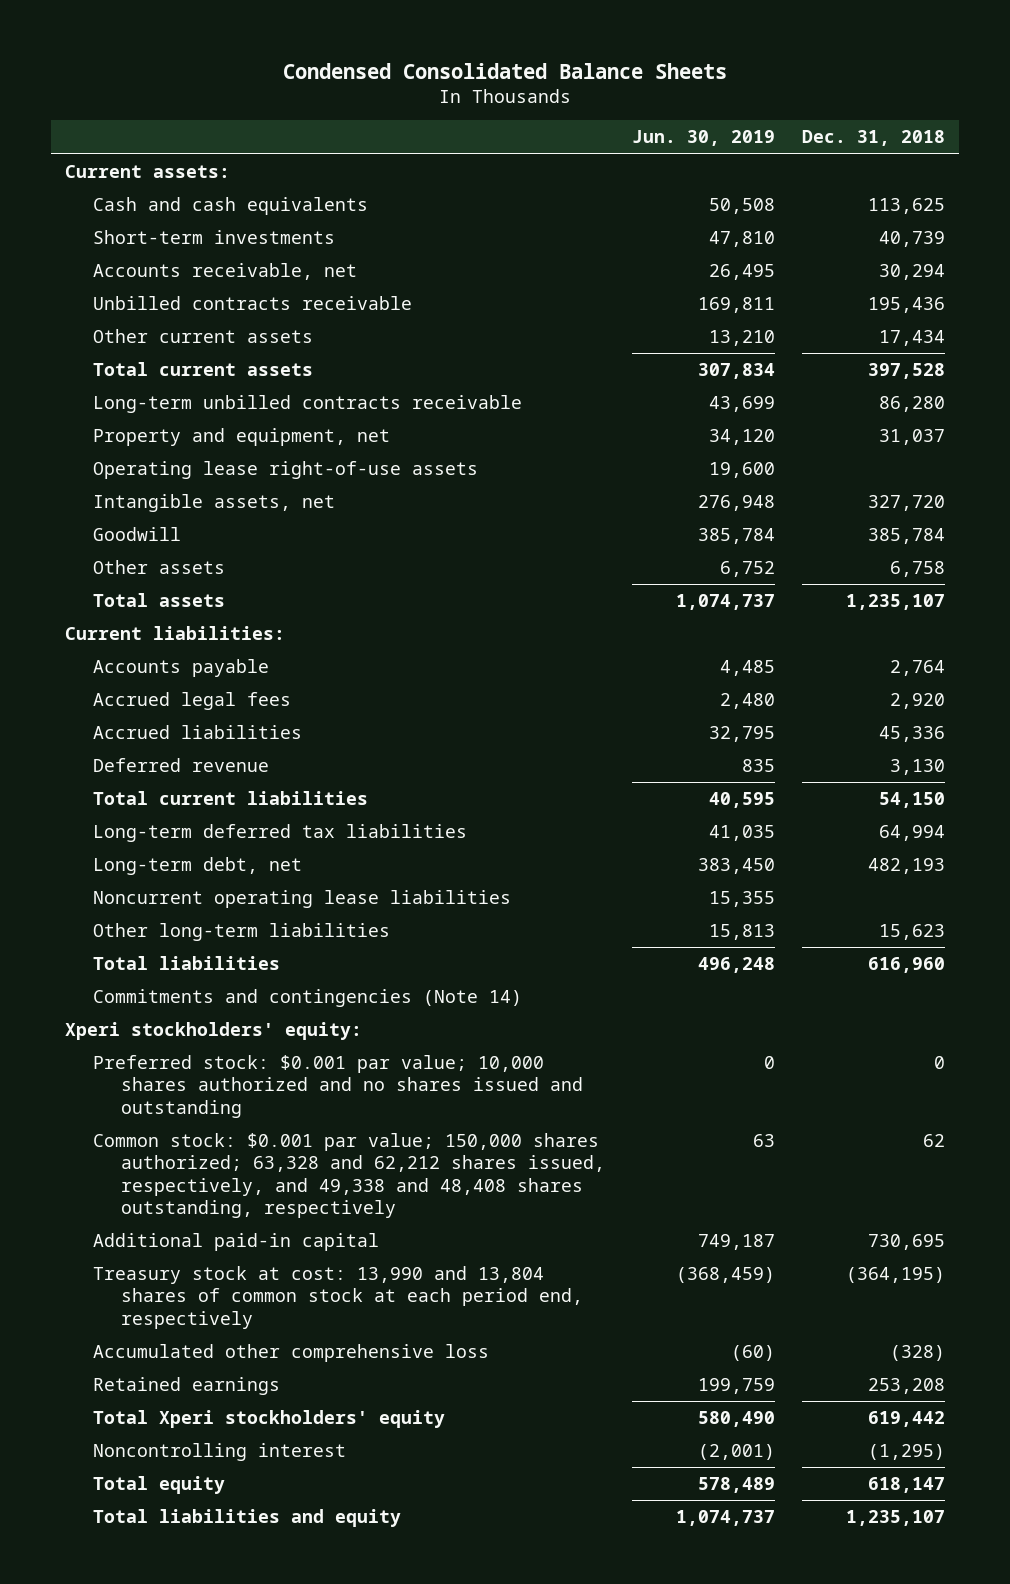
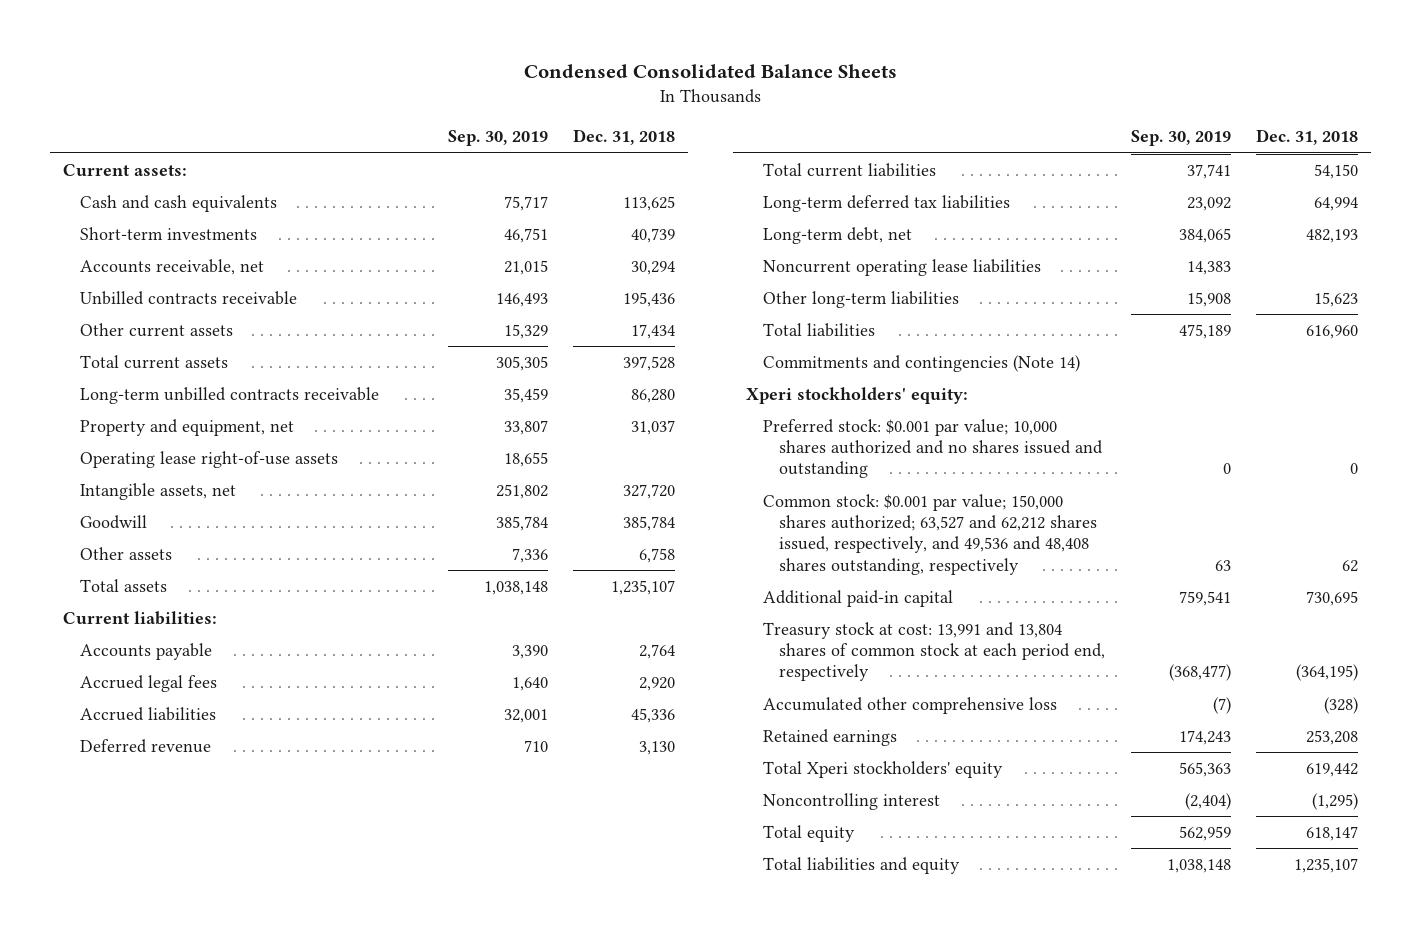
- | Jun. 30, 2019 | Dec. 31, 2018
+ | Sep. 30, 2019 | Dec. 31, 2018
- Common stock: $0.001 par value; 150,000 shares authorized; 63,328 and 62,212 shares issued, respectively, and 49,338 and 48,408 shares outstanding, respectively | 63 | 62
+ Common stock: $0.001 par value; 150,000 shares authorized; 63,527 and 62,212 shares issued, respectively, and 49,536 and 48,408 shares outstanding, respectively | 63 | 62
- Treasury stock at cost: 13,990 and 13,804 shares of common stock at each period end, respectively | (368,459) | (364,195)
+ Treasury stock at cost: 13,991 and 13,804 shares of common stock at each period end, respectively | (368,477) | (364,195)

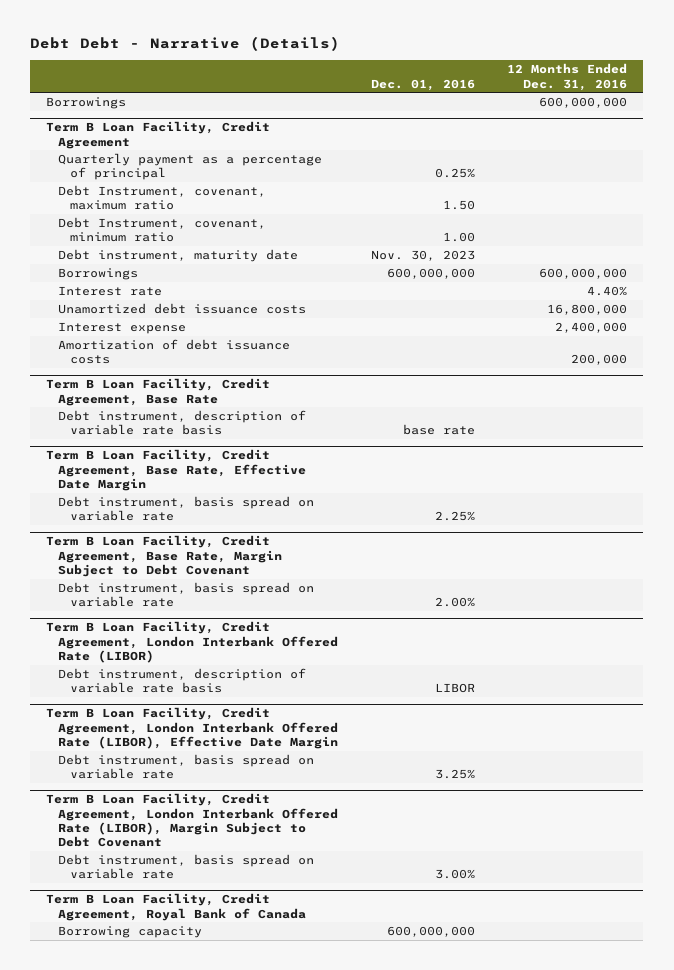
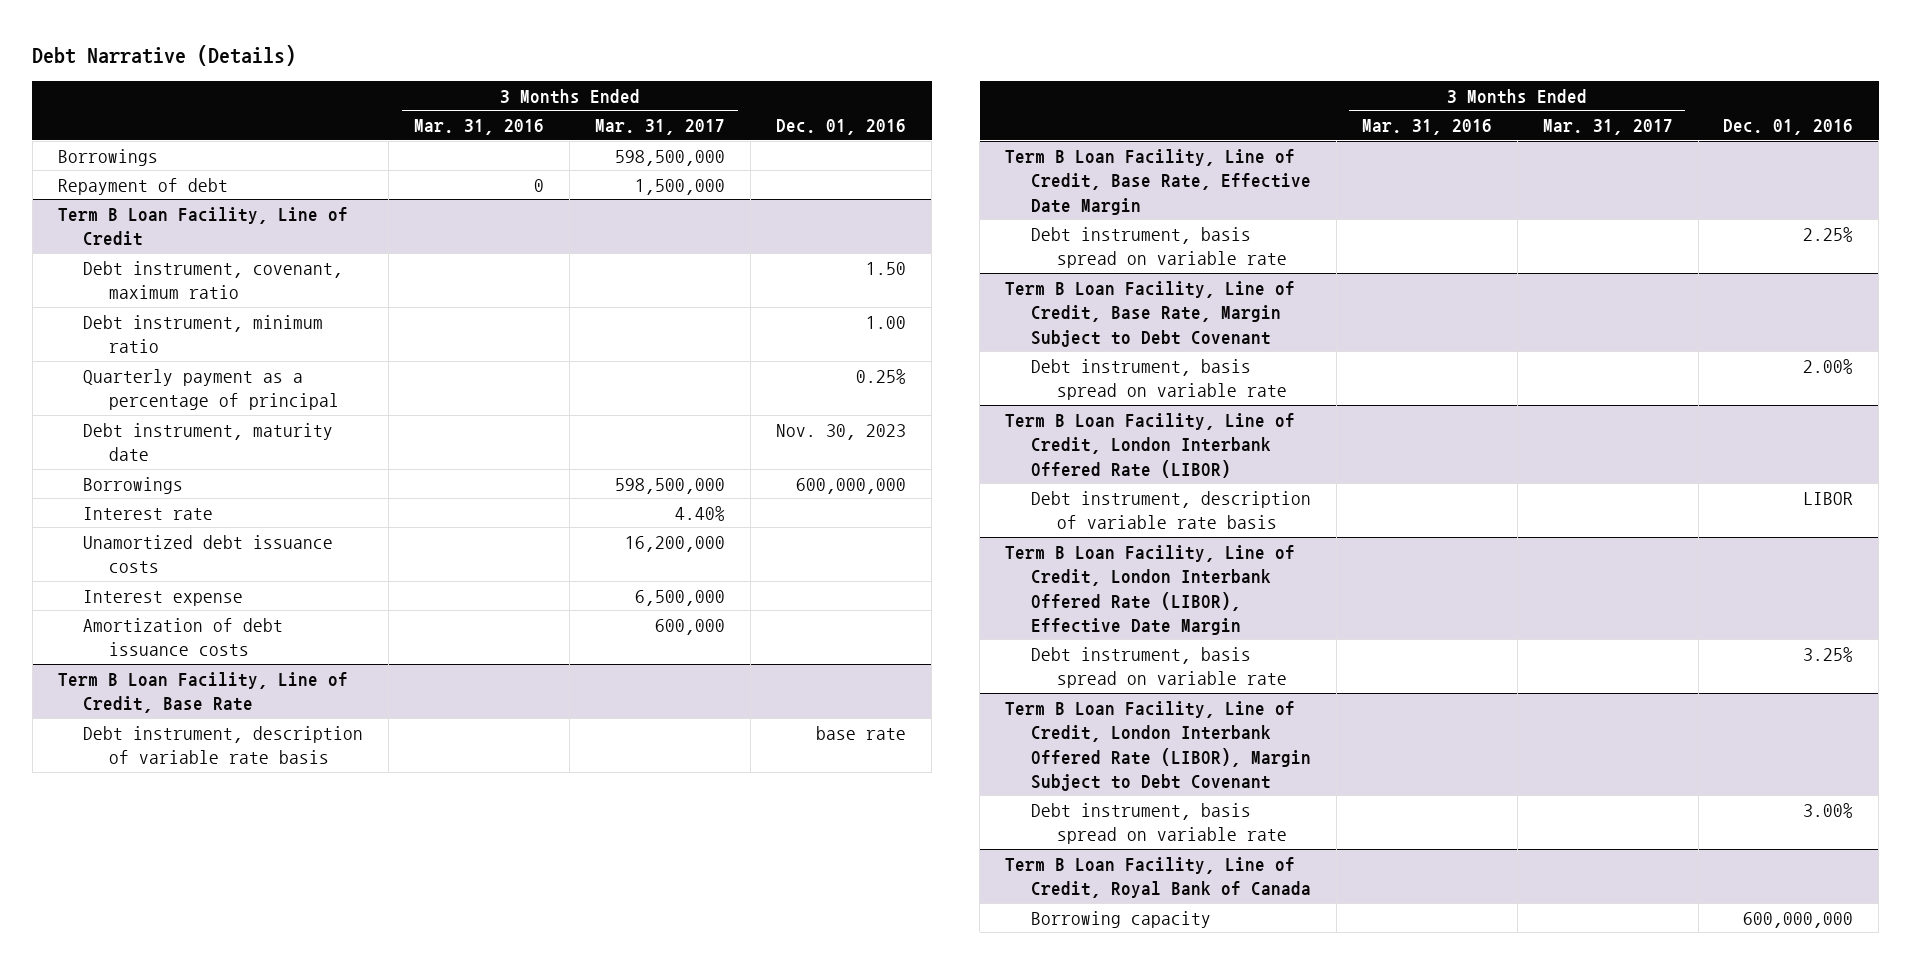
- Debt Debt - Narrative (Details)
+ Debt Narrative (Details)
- | Dec. 01, 2016 | 12 Months Ended Dec. 31, 2016
+ | 3 Months Ended Mar. 31, 2016 | 3 Months Ended Mar. 31, 2017 | Dec. 01, 2016
- Term B Loan Facility, Credit Agreement
+ Repayment of debt | 0 | 1,500,000 |
+ Term B Loan Facility, Line of Credit
+ Debt instrument, covenant, maximum ratio | | | 1.50
+ Debt instrument, minimum ratio | | | 1.00
- Debt Instrument, covenant, maximum ratio | 1.50 |
- Debt Instrument, covenant, minimum ratio | 1.00 |
- Term B Loan Facility, Credit Agreement, Base Rate
+ Term B Loan Facility, Line of Credit, Base Rate
- Term B Loan Facility, Credit Agreement, Base Rate, Effective Date Margin
+ Term B Loan Facility, Line of Credit, Base Rate, Effective Date Margin
- Term B Loan Facility, Credit Agreement, Base Rate, Margin Subject to Debt Covenant
+ Term B Loan Facility, Line of Credit, Base Rate, Margin Subject to Debt Covenant
- Term B Loan Facility, Credit Agreement, London Interbank Offered Rate (LIBOR)
+ Term B Loan Facility, Line of Credit, London Interbank Offered Rate (LIBOR)
- Term B Loan Facility, Credit Agreement, London Interbank Offered Rate (LIBOR), Effective Date Margin
+ Term B Loan Facility, Line of Credit, London Interbank Offered Rate (LIBOR), Effective Date Margin
- Term B Loan Facility, Credit Agreement, London Interbank Offered Rate (LIBOR), Margin Subject to Debt Covenant
+ Term B Loan Facility, Line of Credit, London Interbank Offered Rate (LIBOR), Margin Subject to Debt Covenant
- Term B Loan Facility, Credit Agreement, Royal Bank of Canada
+ Term B Loan Facility, Line of Credit, Royal Bank of Canada

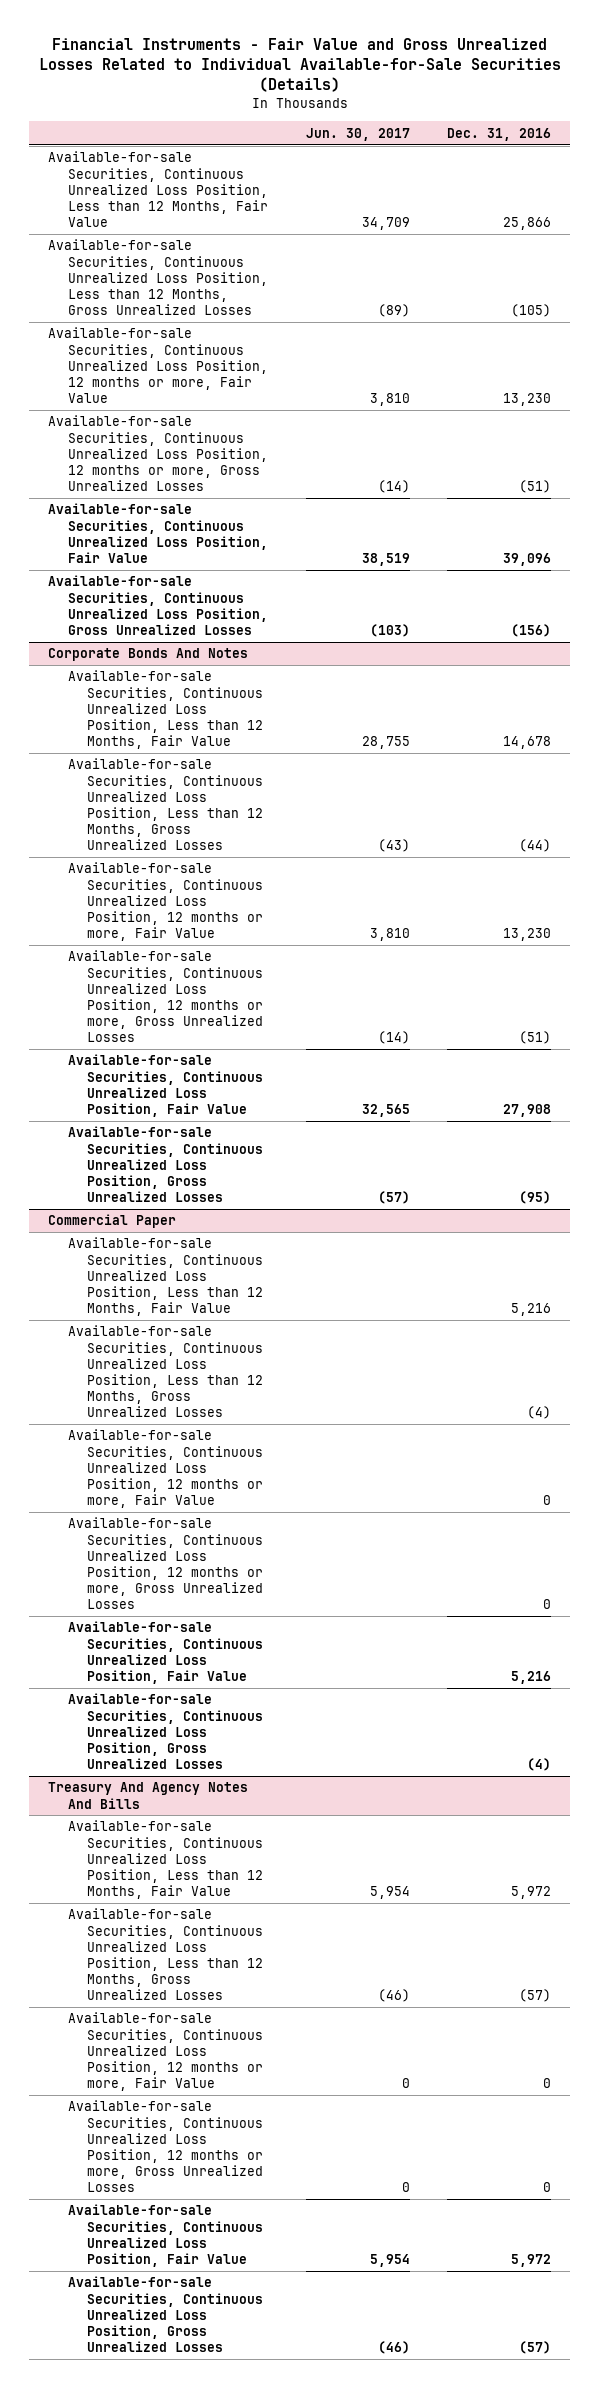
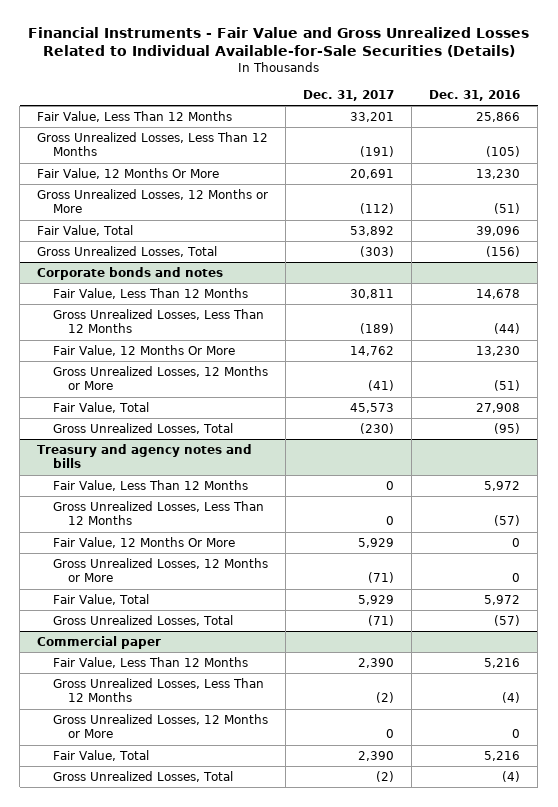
- | Jun. 30, 2017 | Dec. 31, 2016
+ | Dec. 31, 2017 | Dec. 31, 2016
- Available-for-sale Securities, Continuous Unrealized Loss Position, Less than 12 Months, Fair Value | 34,709 | 25,866
- Available-for-sale Securities, Continuous Unrealized Loss Position, Less than 12 Months, Gross Unrealized Losses | (89) | (105)
- Available-for-sale Securities, Continuous Unrealized Loss Position, 12 months or more, Fair Value | 3,810 | 13,230
- Available-for-sale Securities, Continuous Unrealized Loss Position, 12 months or more, Gross Unrealized Losses | (14) | (51)
- Available-for-sale Securities, Continuous Unrealized Loss Position, Fair Value | 38,519 | 39,096
- Available-for-sale Securities, Continuous Unrealized Loss Position, Gross Unrealized Losses | (103) | (156)
- Corporate Bonds And Notes
- Available-for-sale Securities, Continuous Unrealized Loss Position, Less than 12 Months, Fair Value | 28,755 | 14,678
- Available-for-sale Securities, Continuous Unrealized Loss Position, Less than 12 Months, Gross Unrealized Losses | (43) | (44)
- Available-for-sale Securities, Continuous Unrealized Loss Position, 12 months or more, Fair Value | 3,810 | 13,230
- Available-for-sale Securities, Continuous Unrealized Loss Position, 12 months or more, Gross Unrealized Losses | (14) | (51)
- Available-for-sale Securities, Continuous Unrealized Loss Position, Fair Value | 32,565 | 27,908
- Available-for-sale Securities, Continuous Unrealized Loss Position, Gross Unrealized Losses | (57) | (95)
- Commercial Paper
- Available-for-sale Securities, Continuous Unrealized Loss Position, Less than 12 Months, Fair Value | | 5,216
- Available-for-sale Securities, Continuous Unrealized Loss Position, Less than 12 Months, Gross Unrealized Losses | | (4)
- Available-for-sale Securities, Continuous Unrealized Loss Position, 12 months or more, Fair Value | | 0
- Available-for-sale Securities, Continuous Unrealized Loss Position, 12 months or more, Gross Unrealized Losses | | 0
- Available-for-sale Securities, Continuous Unrealized Loss Position, Fair Value | | 5,216
- Available-for-sale Securities, Continuous Unrealized Loss Position, Gross Unrealized Losses | | (4)
- Treasury And Agency Notes And Bills
- Available-for-sale Securities, Continuous Unrealized Loss Position, Less than 12 Months, Fair Value | 5,954 | 5,972
- Available-for-sale Securities, Continuous Unrealized Loss Position, Less than 12 Months, Gross Unrealized Losses | (46) | (57)
- Available-for-sale Securities, Continuous Unrealized Loss Position, 12 months or more, Fair Value | 0 | 0
- Available-for-sale Securities, Continuous Unrealized Loss Position, 12 months or more, Gross Unrealized Losses | 0 | 0
- Available-for-sale Securities, Continuous Unrealized Loss Position, Fair Value | 5,954 | 5,972
- Available-for-sale Securities, Continuous Unrealized Loss Position, Gross Unrealized Losses | (46) | (57)
+ Fair Value, Less Than 12 Months | 33,201 | 25,866
+ Gross Unrealized Losses, Less Than 12 Months | (191) | (105)
+ Fair Value, 12 Months Or More | 20,691 | 13,230
+ Gross Unrealized Losses, 12 Months or More | (112) | (51)
+ Fair Value, Total | 53,892 | 39,096
+ Gross Unrealized Losses, Total | (303) | (156)
+ Corporate bonds and notes
+ Fair Value, Less Than 12 Months | 30,811 | 14,678
+ Gross Unrealized Losses, Less Than 12 Months | (189) | (44)
+ Fair Value, 12 Months Or More | 14,762 | 13,230
+ Gross Unrealized Losses, 12 Months or More | (41) | (51)
+ Fair Value, Total | 45,573 | 27,908
+ Gross Unrealized Losses, Total | (230) | (95)
+ Treasury and agency notes and bills
+ Fair Value, Less Than 12 Months | 0 | 5,972
+ Gross Unrealized Losses, Less Than 12 Months | 0 | (57)
+ Fair Value, 12 Months Or More | 5,929 | 0
+ Gross Unrealized Losses, 12 Months or More | (71) | 0
+ Fair Value, Total | 5,929 | 5,972
+ Gross Unrealized Losses, Total | (71) | (57)
+ Commercial paper
+ Fair Value, Less Than 12 Months | 2,390 | 5,216
+ Gross Unrealized Losses, Less Than 12 Months | (2) | (4)
+ Gross Unrealized Losses, 12 Months or More | 0 | 0
+ Fair Value, Total | 2,390 | 5,216
+ Gross Unrealized Losses, Total | (2) | (4)

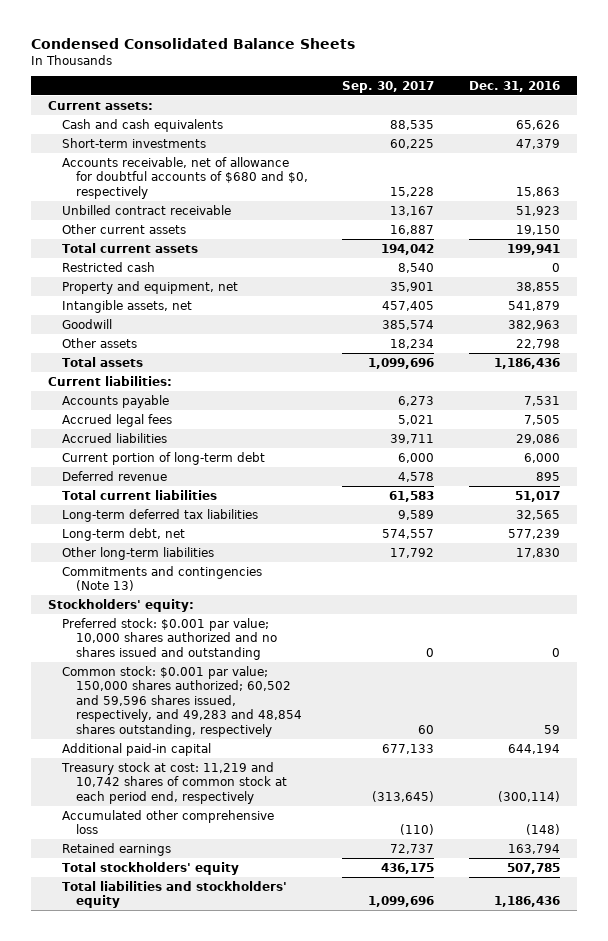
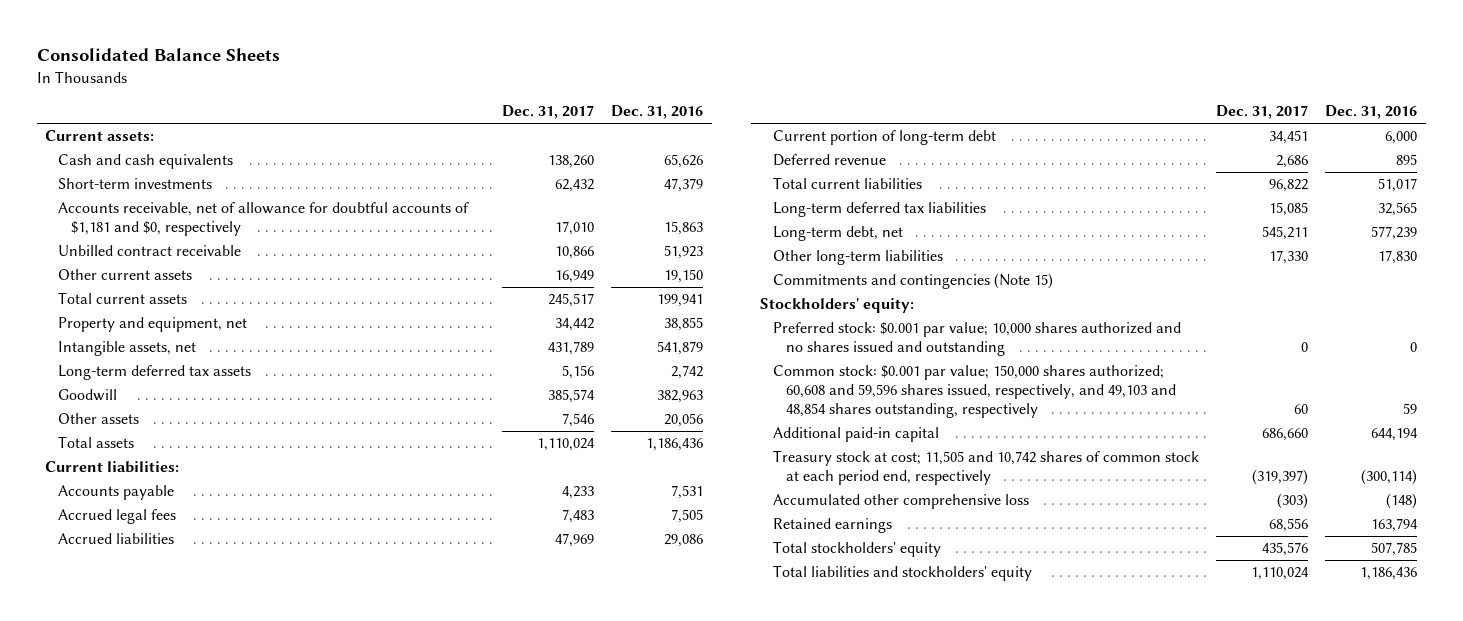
- Condensed Consolidated Balance Sheets
+ Consolidated Balance Sheets
- | Sep. 30, 2017 | Dec. 31, 2016
+ | Dec. 31, 2017 | Dec. 31, 2016
- Accounts receivable, net of allowance for doubtful accounts of $680 and $0, respectively | 15,228 | 15,863
+ Accounts receivable, net of allowance for doubtful accounts of $1,181 and $0, respectively | 17,010 | 15,863
- Restricted cash | 8,540 | 0
+ Long-term deferred tax assets | 5,156 | 2,742
- Other assets | 18,234 | 22,798
+ Other assets | 7,546 | 20,056
- Commitments and contingencies (Note 13)
+ Commitments and contingencies (Note 15)
- Common stock: $0.001 par value; 150,000 shares authorized; 60,502 and 59,596 shares issued, respectively, and 49,283 and 48,854 shares outstanding, respectively | 60 | 59
+ Common stock: $0.001 par value; 150,000 shares authorized; 60,608 and 59,596 shares issued, respectively, and 49,103 and 48,854 shares outstanding, respectively | 60 | 59
- Treasury stock at cost: 11,219 and 10,742 shares of common stock at each period end, respectively | (313,645) | (300,114)
+ Treasury stock at cost; 11,505 and 10,742 shares of common stock at each period end, respectively | (319,397) | (300,114)

